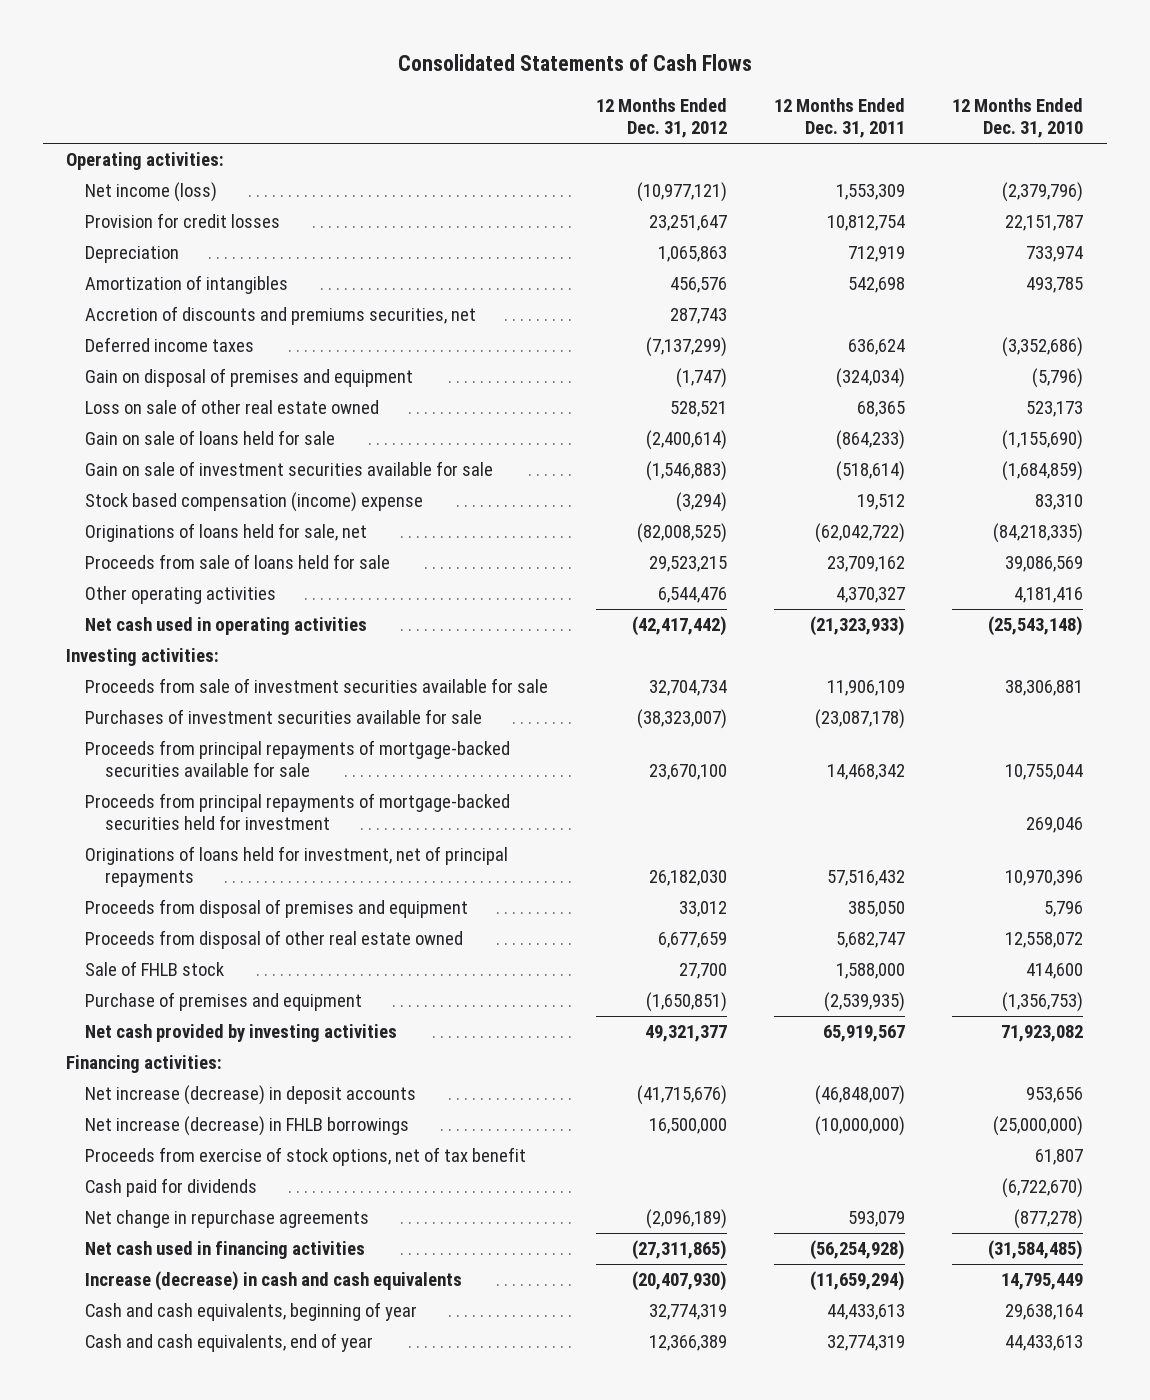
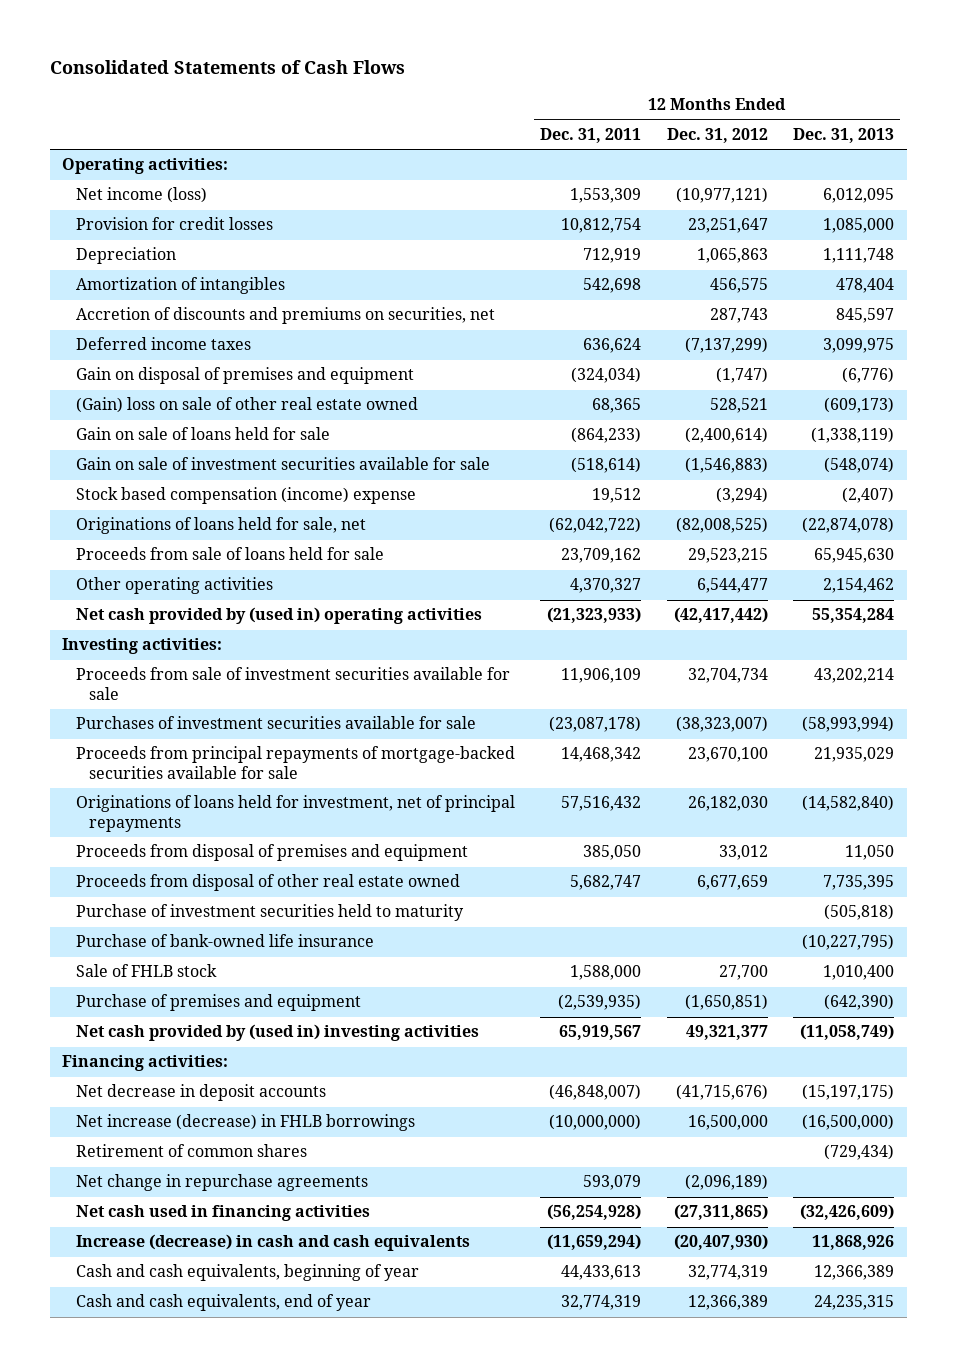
- | 12 Months Ended Dec. 31, 2012 | 12 Months Ended Dec. 31, 2011 | 12 Months Ended Dec. 31, 2010
+ | 12 Months Ended Dec. 31, 2011 | 12 Months Ended Dec. 31, 2012 | 12 Months Ended Dec. 31, 2013
- Amortization of intangibles | 456,576 | 542,698 | 493,785
- Accretion of discounts and premiums securities, net | 287,743 | |
+ Amortization of intangibles | 542,698 | 456,575 | 478,404
+ Accretion of discounts and premiums on securities, net | | 287,743 | 845,597
- Loss on sale of other real estate owned | 528,521 | 68,365 | 523,173
+ (Gain) loss on sale of other real estate owned | 68,365 | 528,521 | (609,173)
- Other operating activities | 6,544,476 | 4,370,327 | 4,181,416
- Net cash used in operating activities | (42,417,442) | (21,323,933) | (25,543,148)
+ Other operating activities | 4,370,327 | 6,544,477 | 2,154,462
+ Net cash provided by (used in) operating activities | (21,323,933) | (42,417,442) | 55,354,284
- Proceeds from principal repayments of mortgage-backed securities held for investment | | | 269,046
+ Purchase of investment securities held to maturity | | | (505,818)
+ Purchase of bank-owned life insurance | | | (10,227,795)
- Net cash provided by investing activities | 49,321,377 | 65,919,567 | 71,923,082
+ Net cash provided by (used in) investing activities | 65,919,567 | 49,321,377 | (11,058,749)
- Net increase (decrease) in deposit accounts | (41,715,676) | (46,848,007) | 953,656
+ Net decrease in deposit accounts | (46,848,007) | (41,715,676) | (15,197,175)
- Proceeds from exercise of stock options, net of tax benefit | | | 61,807
- Cash paid for dividends | | | (6,722,670)
+ Retirement of common shares | | | (729,434)

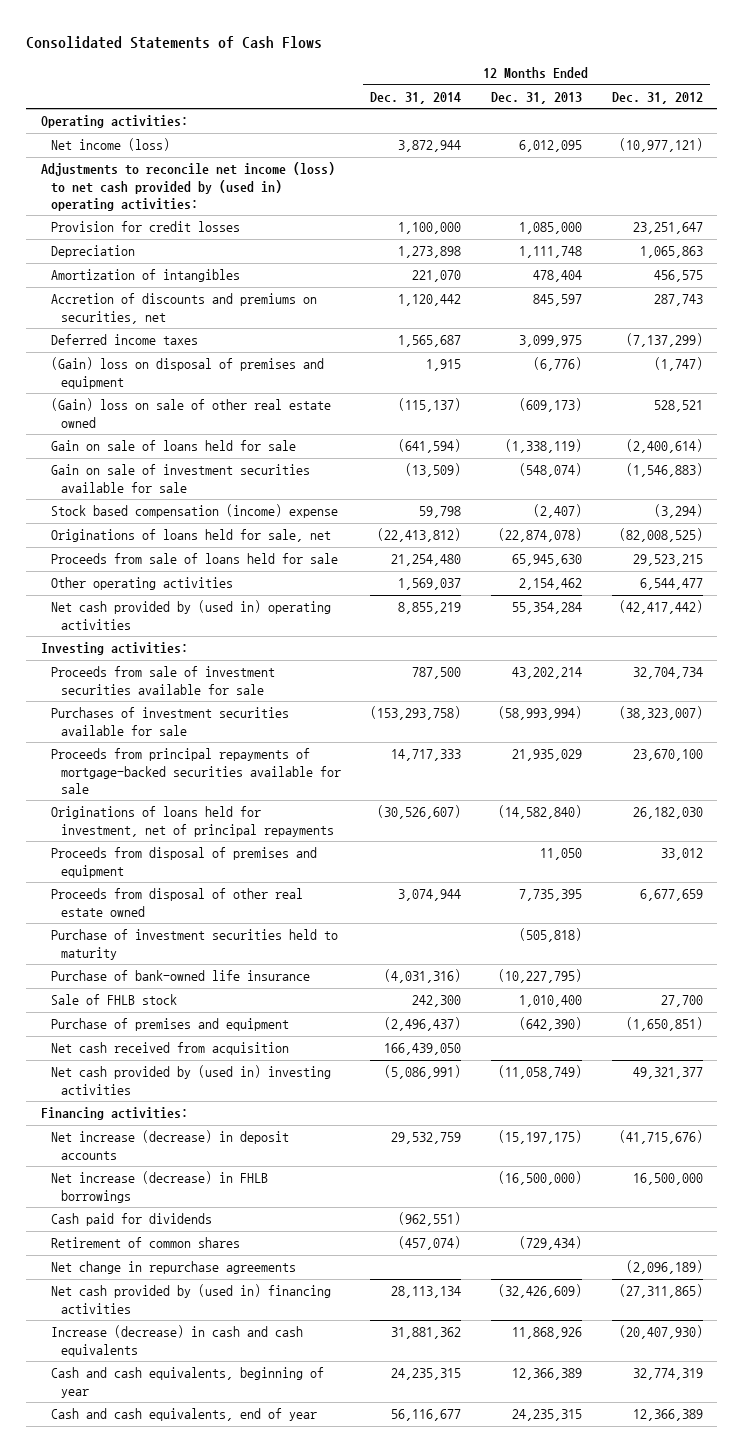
- | 12 Months Ended Dec. 31, 2011 | 12 Months Ended Dec. 31, 2012 | 12 Months Ended Dec. 31, 2013
+ | 12 Months Ended Dec. 31, 2014 | 12 Months Ended Dec. 31, 2013 | 12 Months Ended Dec. 31, 2012
+ Adjustments to reconcile net income (loss) to net cash provided by (used in) operating activities:
- Gain on disposal of premises and equipment | (324,034) | (1,747) | (6,776)
+ (Gain) loss on disposal of premises and equipment | 1,915 | (6,776) | (1,747)
+ Net cash received from acquisition | 166,439,050 | |
- Net decrease in deposit accounts | (46,848,007) | (41,715,676) | (15,197,175)
+ Net increase (decrease) in deposit accounts | 29,532,759 | (15,197,175) | (41,715,676)
+ Cash paid for dividends | (962,551) | |
- Net cash used in financing activities | (56,254,928) | (27,311,865) | (32,426,609)
+ Net cash provided by (used in) financing activities | 28,113,134 | (32,426,609) | (27,311,865)

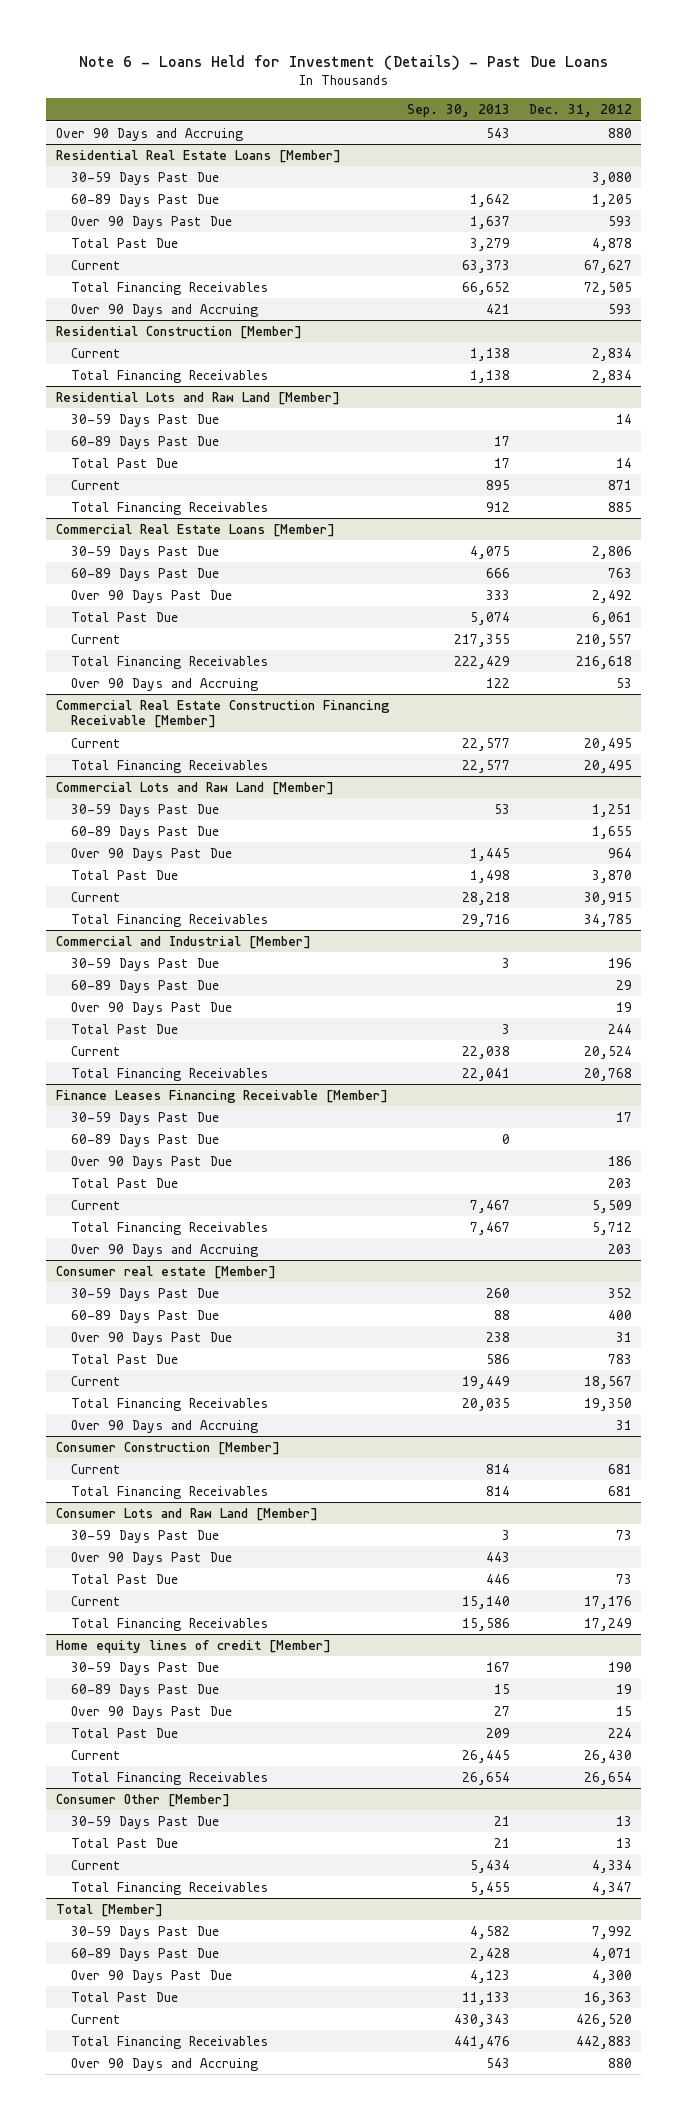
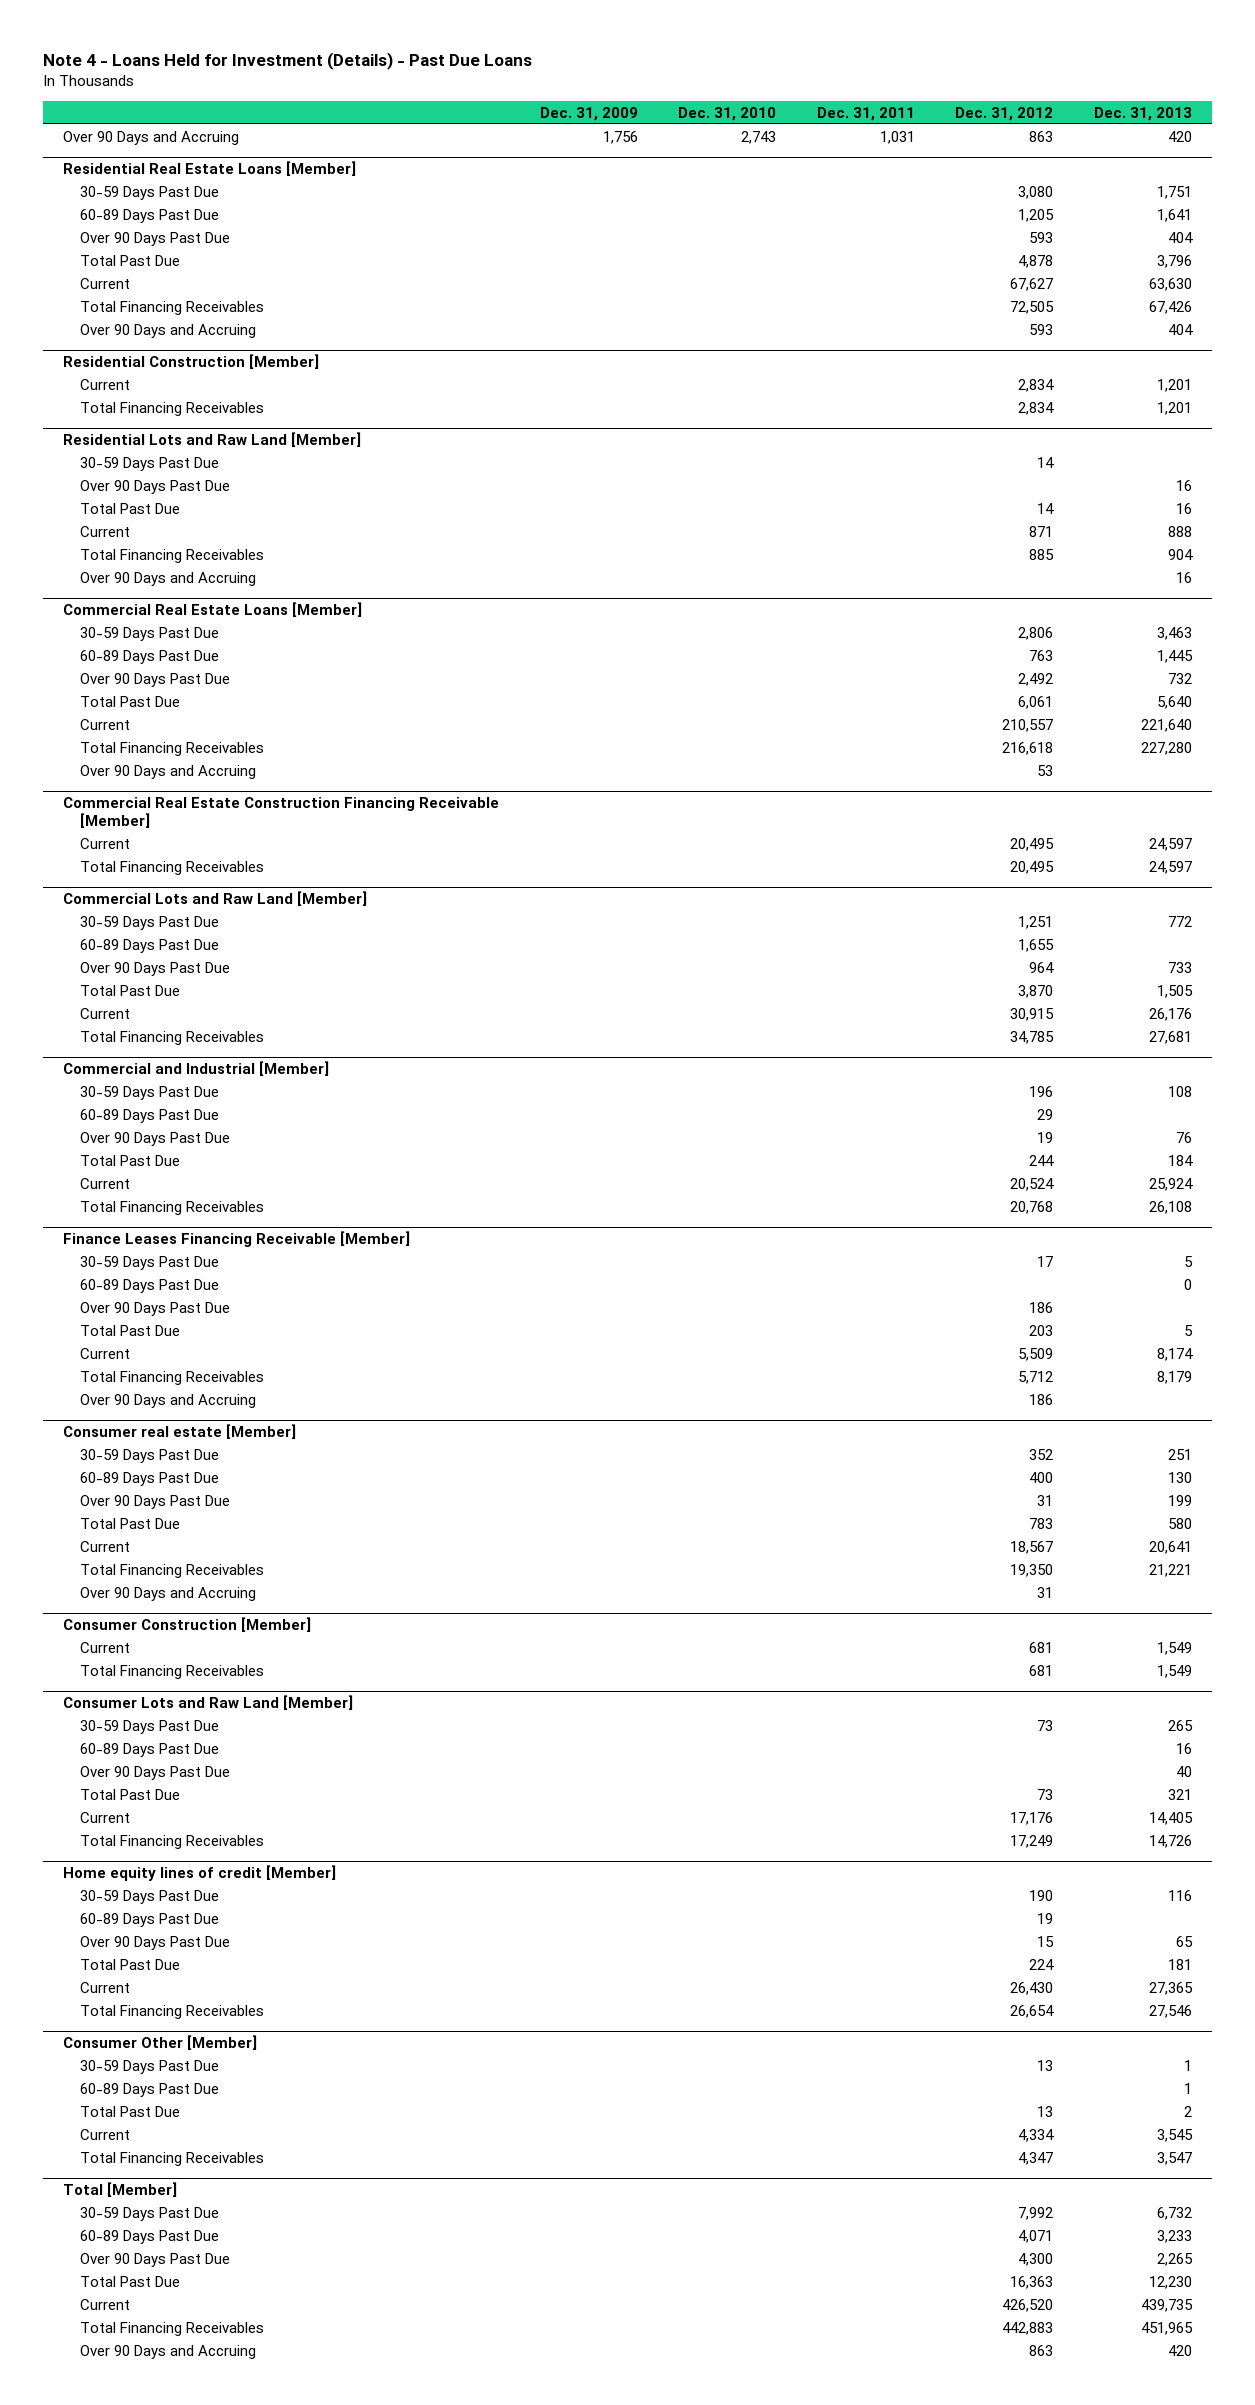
- Note 6 - Loans Held for Investment (Details) - Past Due Loans
+ Note 4 - Loans Held for Investment (Details) - Past Due Loans
- | Sep. 30, 2013 | Dec. 31, 2012
+ | Dec. 31, 2009 | Dec. 31, 2010 | Dec. 31, 2011 | Dec. 31, 2012 | Dec. 31, 2013
- Over 90 Days and Accruing | 543 | 880
+ Over 90 Days and Accruing | 1,756 | 2,743 | 1,031 | 863 | 420
@ Residential Lots and Raw Land [Member]
- 60-89 Days Past Due | 17 |
+ Over 90 Days Past Due | | | | | 16
+ Over 90 Days and Accruing | | | | | 16
@ Finance Leases Financing Receivable [Member]
- Over 90 Days and Accruing | | 203
+ Over 90 Days and Accruing | | | | 186 |
@ Consumer Lots and Raw Land [Member]
+ 60-89 Days Past Due | | | | | 16
@ Consumer Other [Member]
+ 60-89 Days Past Due | | | | | 1
@ Total [Member]
- Over 90 Days and Accruing | 543 | 880
+ Over 90 Days and Accruing | | | | 863 | 420

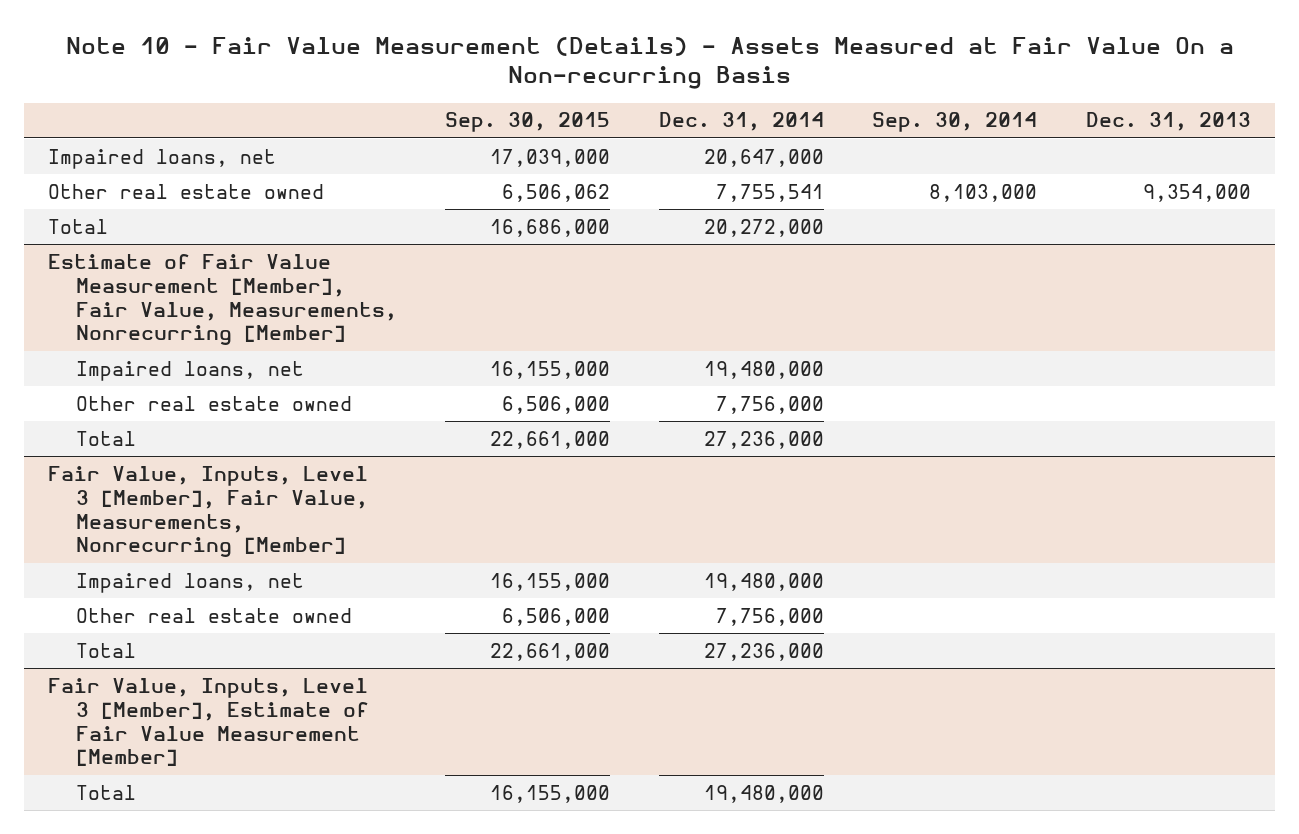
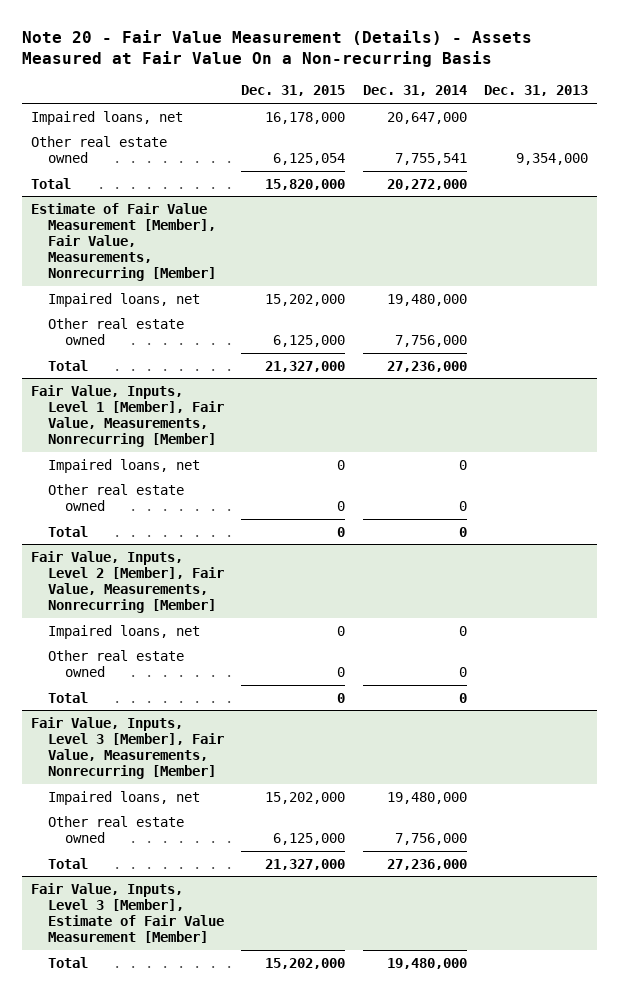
- Note 10 - Fair Value Measurement (Details) - Assets Measured at Fair Value On a Non-recurring Basis
+ Note 20 - Fair Value Measurement (Details) - Assets Measured at Fair Value On a Non-recurring Basis
- | Sep. 30, 2015 | Dec. 31, 2014 | Sep. 30, 2014 | Dec. 31, 2013
+ | Dec. 31, 2015 | Dec. 31, 2014 | Dec. 31, 2013
+ Fair Value, Inputs, Level 1 [Member], Fair Value, Measurements, Nonrecurring [Member]
+ Impaired loans, net | 0 | 0 |
+ Other real estate owned | 0 | 0 |
+ Total | 0 | 0 |
+ Fair Value, Inputs, Level 2 [Member], Fair Value, Measurements, Nonrecurring [Member]
+ Impaired loans, net | 0 | 0 |
+ Other real estate owned | 0 | 0 |
+ Total | 0 | 0 |

